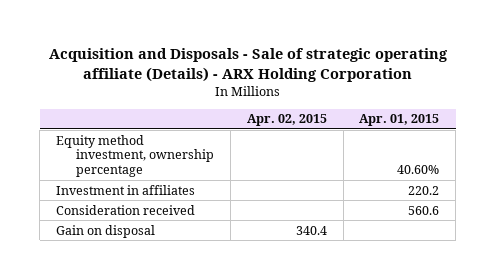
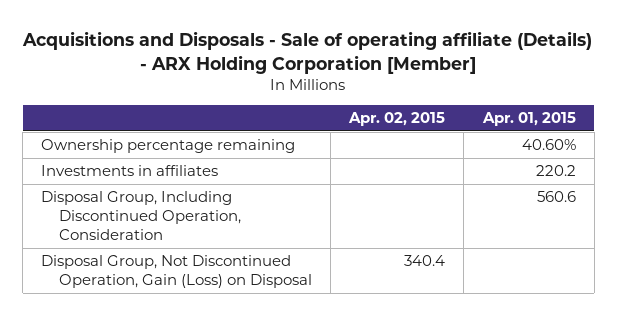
- Acquisition and Disposals - Sale of strategic operating affiliate (Details) - ARX Holding Corporation
+ Acquisitions and Disposals - Sale of operating affiliate (Details) - ARX Holding Corporation [Member]
- Equity method investment, ownership percentage | | 40.60%
- Investment in affiliates | | 220.2
- Consideration received | | 560.6
- Gain on disposal | 340.4 |
+ Ownership percentage remaining | | 40.60%
+ Investments in affiliates | | 220.2
+ Disposal Group, Including Discontinued Operation, Consideration | | 560.6
+ Disposal Group, Not Discontinued Operation, Gain (Loss) on Disposal | 340.4 |

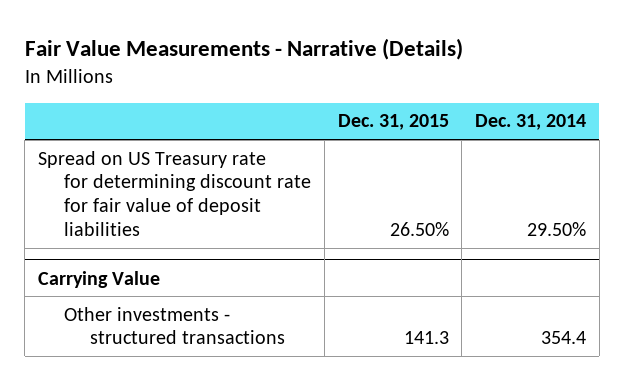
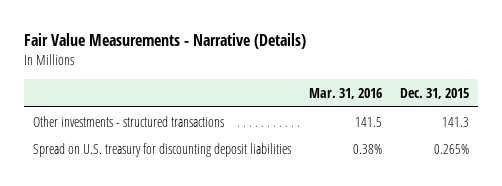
- | Dec. 31, 2015 | Dec. 31, 2014
+ | Mar. 31, 2016 | Dec. 31, 2015
- Spread on US Treasury rate for determining discount rate for fair value of deposit liabilities | 26.50% | 29.50%
- Carrying Value
+ Spread on U.S. treasury for discounting deposit liabilities | 0.38% | 0.265%

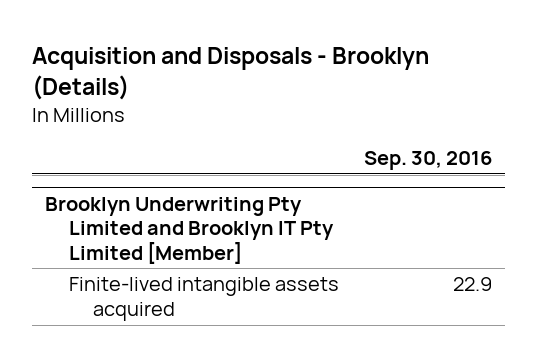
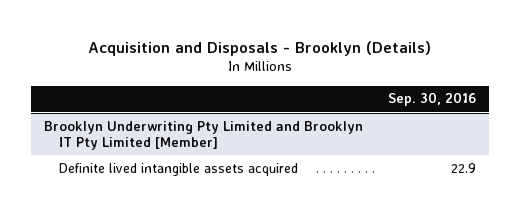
@ Brooklyn Underwriting Pty Limited and Brooklyn IT Pty Limited [Member]
- Finite-lived intangible assets acquired | 22.9
+ Definite lived intangible assets acquired | 22.9

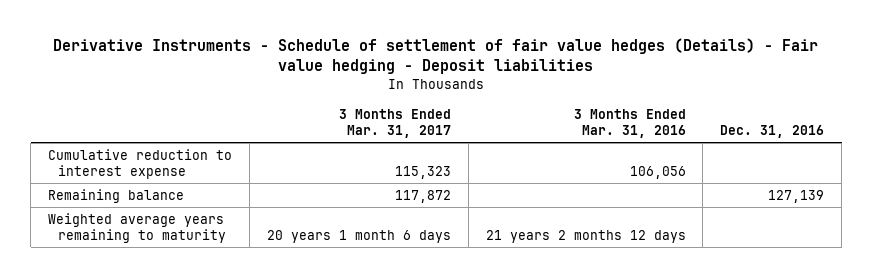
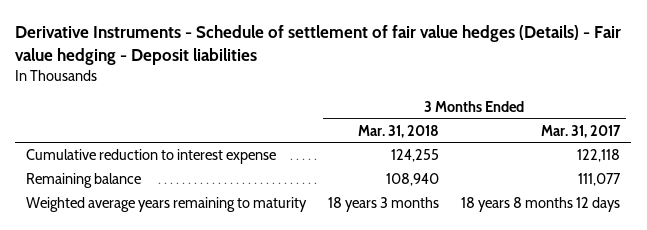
- | 3 Months Ended Mar. 31, 2017 | 3 Months Ended Mar. 31, 2016 | Dec. 31, 2016
+ | 3 Months Ended Mar. 31, 2018 | 3 Months Ended Mar. 31, 2017
- Cumulative reduction to interest expense | 115,323 | 106,056 |
- Remaining balance | 117,872 | | 127,139
- Weighted average years remaining to maturity | 20 years 1 month 6 days | 21 years 2 months 12 days |
+ Cumulative reduction to interest expense | 124,255 | 122,118
+ Remaining balance | 108,940 | 111,077
+ Weighted average years remaining to maturity | 18 years 3 months | 18 years 8 months 12 days

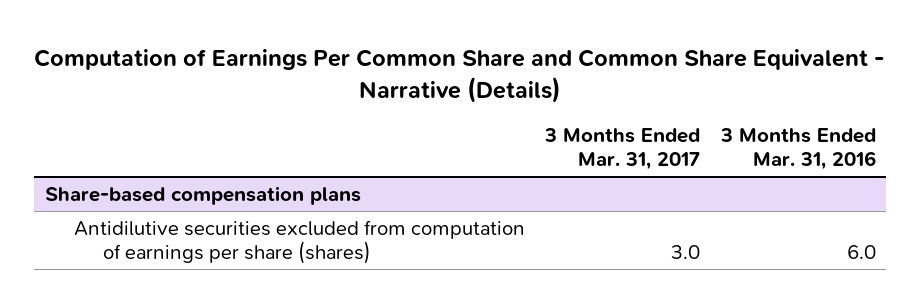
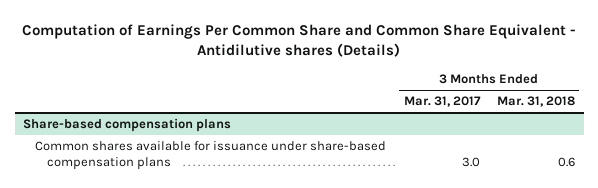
- Computation of Earnings Per Common Share and Common Share Equivalent - Narrative (Details)
+ Computation of Earnings Per Common Share and Common Share Equivalent - Antidilutive shares (Details)
- | 3 Months Ended Mar. 31, 2017 | 3 Months Ended Mar. 31, 2016
+ | 3 Months Ended Mar. 31, 2017 | 3 Months Ended Mar. 31, 2018
@ Share-based compensation plans
- Antidilutive securities excluded from computation of earnings per share (shares) | 3.0 | 6.0
+ Common shares available for issuance under share-based compensation plans | 3.0 | 0.6

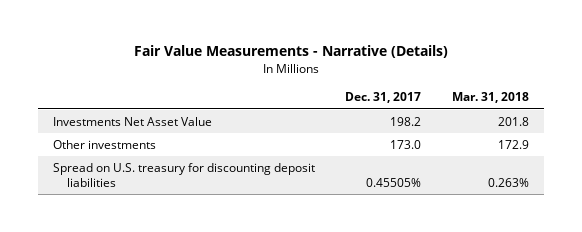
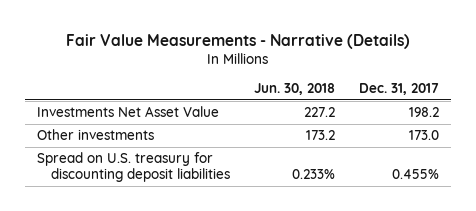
- | Dec. 31, 2017 | Mar. 31, 2018
+ | Jun. 30, 2018 | Dec. 31, 2017
- Spread on U.S. treasury for discounting deposit liabilities | 0.45505% | 0.263%
+ Spread on U.S. treasury for discounting deposit liabilities | 0.233% | 0.455%

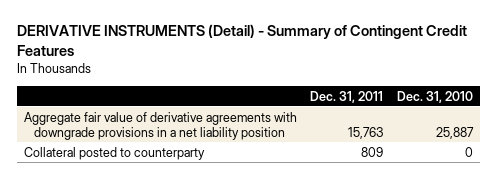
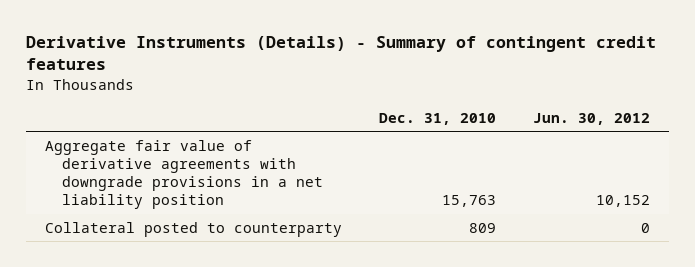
- DERIVATIVE INSTRUMENTS (Detail) - Summary of Contingent Credit Features
+ Derivative Instruments (Details) - Summary of contingent credit features
- | Dec. 31, 2011 | Dec. 31, 2010
+ | Dec. 31, 2010 | Jun. 30, 2012
- Aggregate fair value of derivative agreements with downgrade provisions in a net liability position | 15,763 | 25,887
- Collateral posted to counterparty | 809 | 0
+ Aggregate fair value of derivative agreements with downgrade provisions in a net liability position | 15,763 | 10,152
+ Collateral posted to counterparty | 809 | 0

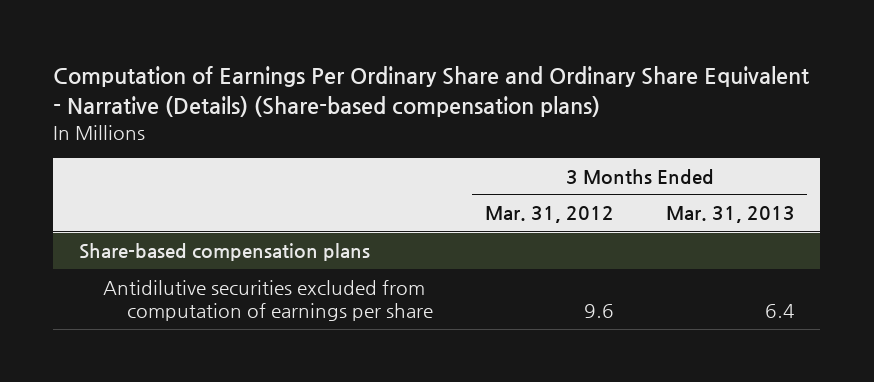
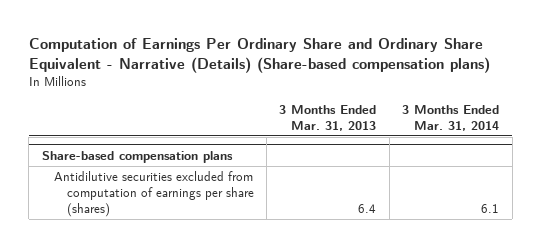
- | 3 Months Ended Mar. 31, 2012 | 3 Months Ended Mar. 31, 2013
+ | 3 Months Ended Mar. 31, 2013 | 3 Months Ended Mar. 31, 2014
@ Share-based compensation plans
- Antidilutive securities excluded from computation of earnings per share | 9.6 | 6.4
+ Antidilutive securities excluded from computation of earnings per share (shares) | 6.4 | 6.1

